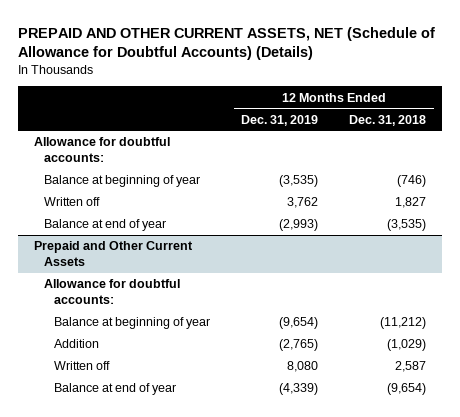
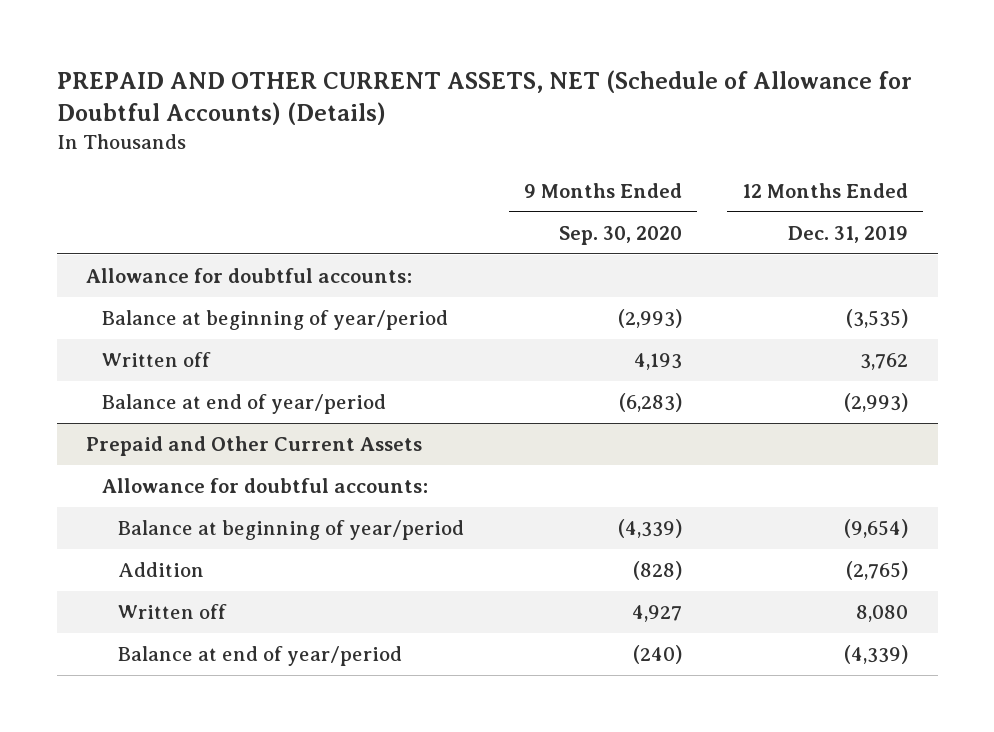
- | 12 Months Ended Dec. 31, 2019 | 12 Months Ended Dec. 31, 2018
+ | 9 Months Ended Sep. 30, 2020 | 12 Months Ended Dec. 31, 2019
- Balance at beginning of year | (3,535) | (746)
+ Balance at beginning of year/period | (2,993) | (3,535)
- Balance at end of year | (2,993) | (3,535)
+ Balance at end of year/period | (6,283) | (2,993)
@ Prepaid and Other Current Assets
- Balance at beginning of year | (9,654) | (11,212)
+ Balance at beginning of year/period | (4,339) | (9,654)
- Balance at end of year | (4,339) | (9,654)
+ Balance at end of year/period | (240) | (4,339)

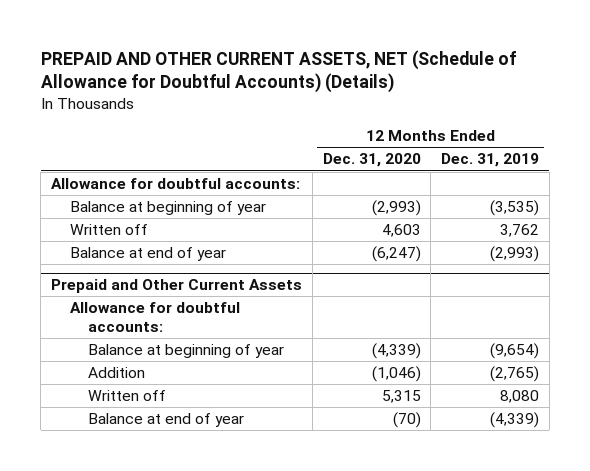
- | 9 Months Ended Sep. 30, 2020 | 12 Months Ended Dec. 31, 2019
+ | 12 Months Ended Dec. 31, 2020 | 12 Months Ended Dec. 31, 2019
- Balance at beginning of year/period | (2,993) | (3,535)
+ Balance at beginning of year | (2,993) | (3,535)
- Balance at end of year/period | (6,283) | (2,993)
+ Balance at end of year | (6,247) | (2,993)
@ Prepaid and Other Current Assets
- Balance at beginning of year/period | (4,339) | (9,654)
+ Balance at beginning of year | (4,339) | (9,654)
- Balance at end of year/period | (240) | (4,339)
+ Balance at end of year | (70) | (4,339)

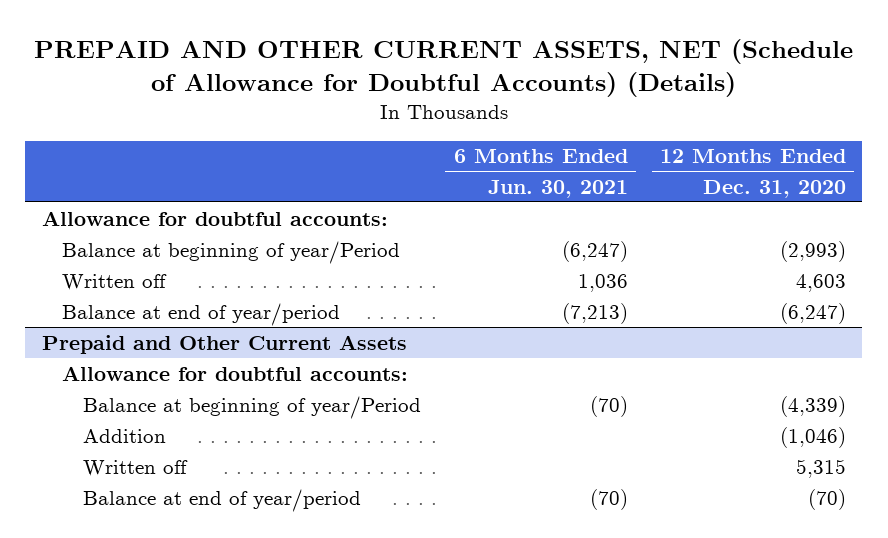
- | 12 Months Ended Dec. 31, 2020 | 12 Months Ended Dec. 31, 2019
+ | 6 Months Ended Jun. 30, 2021 | 12 Months Ended Dec. 31, 2020
- Balance at beginning of year | (2,993) | (3,535)
+ Balance at beginning of year/Period | (6,247) | (2,993)
- Balance at end of year | (6,247) | (2,993)
+ Balance at end of year/period | (7,213) | (6,247)
@ Prepaid and Other Current Assets
- Balance at beginning of year | (4,339) | (9,654)
+ Balance at beginning of year/Period | (70) | (4,339)
- Balance at end of year | (70) | (4,339)
+ Balance at end of year/period | (70) | (70)

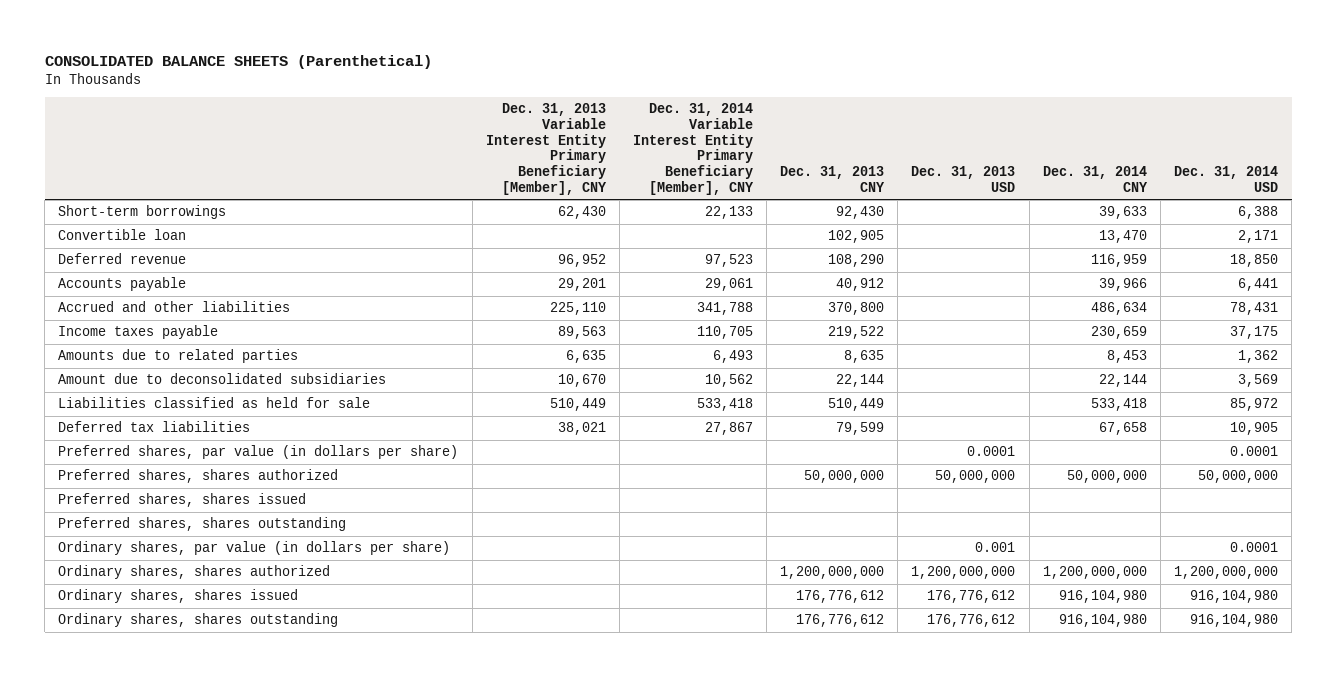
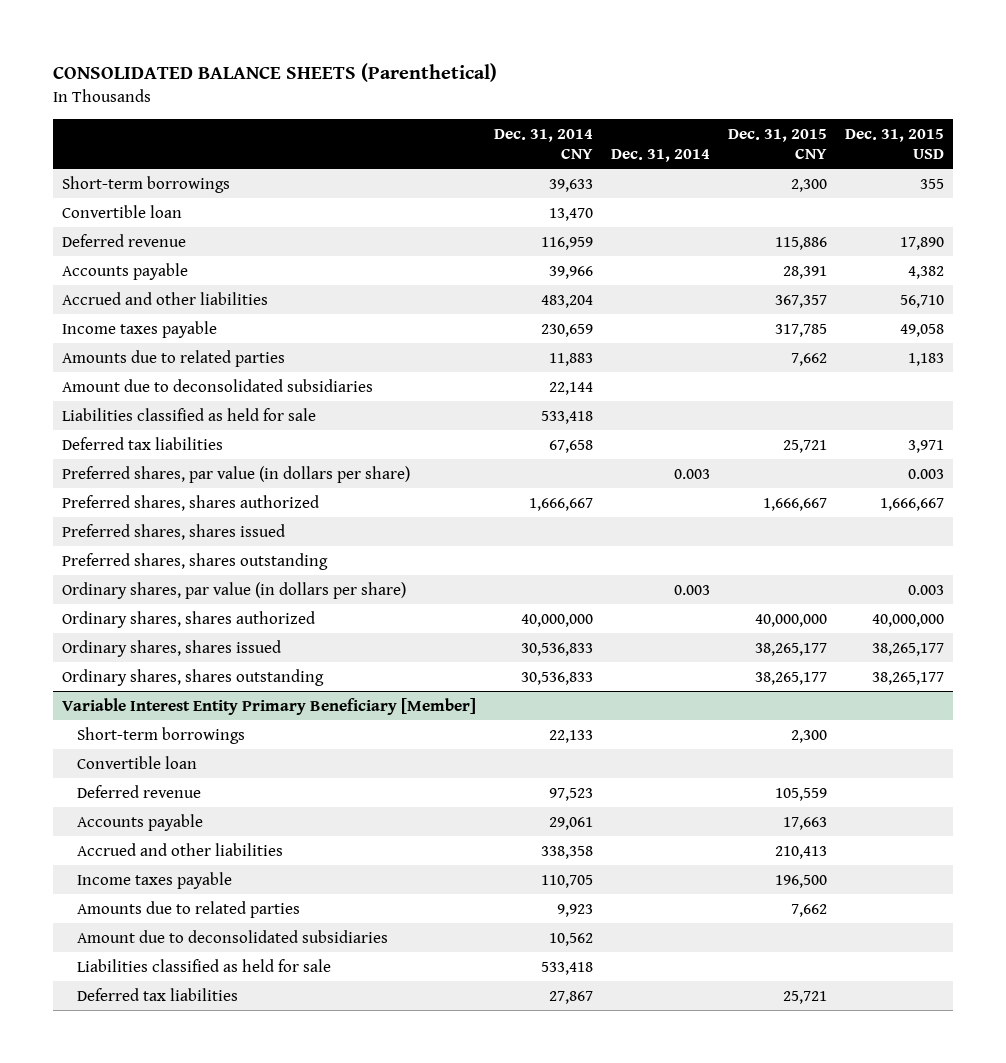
- | Dec. 31, 2013 Variable Interest Entity Primary Beneficiary [Member], CNY | Dec. 31, 2014 Variable Interest Entity Primary Beneficiary [Member], CNY | Dec. 31, 2013 CNY | Dec. 31, 2013 USD | Dec. 31, 2014 CNY | Dec. 31, 2014 USD
+ | Dec. 31, 2014 CNY | Dec. 31, 2014 | Dec. 31, 2015 CNY | Dec. 31, 2015 USD
- Accrued and other liabilities | 225,110 | 341,788 | 370,800 | | 486,634 | 78,431
+ Accrued and other liabilities | 483,204 | | 367,357 | 56,710
- Amounts due to related parties | 6,635 | 6,493 | 8,635 | | 8,453 | 1,362
+ Amounts due to related parties | 11,883 | | 7,662 | 1,183
- Preferred shares, shares authorized | | | 50,000,000 | 50,000,000 | 50,000,000 | 50,000,000
+ Preferred shares, shares authorized | 1,666,667 | | 1,666,667 | 1,666,667
- Ordinary shares, shares authorized | | | 1,200,000,000 | 1,200,000,000 | 1,200,000,000 | 1,200,000,000
- Ordinary shares, shares issued | | | 176,776,612 | 176,776,612 | 916,104,980 | 916,104,980
- Ordinary shares, shares outstanding | | | 176,776,612 | 176,776,612 | 916,104,980 | 916,104,980
+ Ordinary shares, shares authorized | 40,000,000 | | 40,000,000 | 40,000,000
+ Ordinary shares, shares issued | 30,536,833 | | 38,265,177 | 38,265,177
+ Ordinary shares, shares outstanding | 30,536,833 | | 38,265,177 | 38,265,177
+ Variable Interest Entity Primary Beneficiary [Member]
+ Short-term borrowings | 22,133 | | 2,300 |
+ Convertible loan
+ Deferred revenue | 97,523 | | 105,559 |
+ Accounts payable | 29,061 | | 17,663 |
+ Accrued and other liabilities | 338,358 | | 210,413 |
+ Income taxes payable | 110,705 | | 196,500 |
+ Amounts due to related parties | 9,923 | | 7,662 |
+ Amount due to deconsolidated subsidiaries | 10,562 | | |
+ Liabilities classified as held for sale | 533,418 | | |
+ Deferred tax liabilities | 27,867 | | 25,721 |

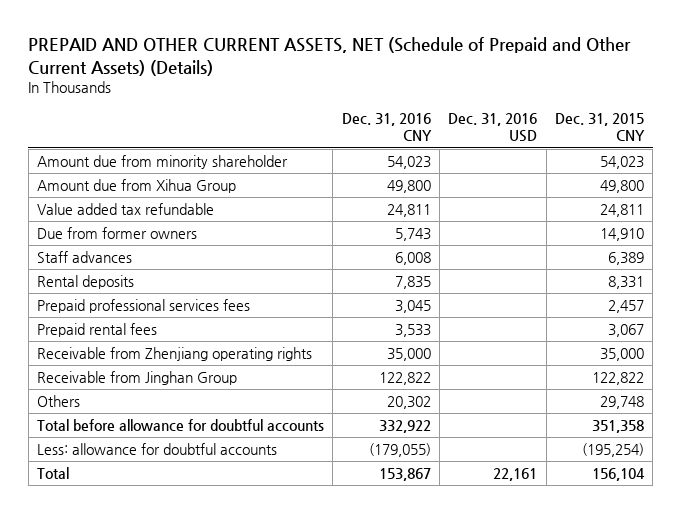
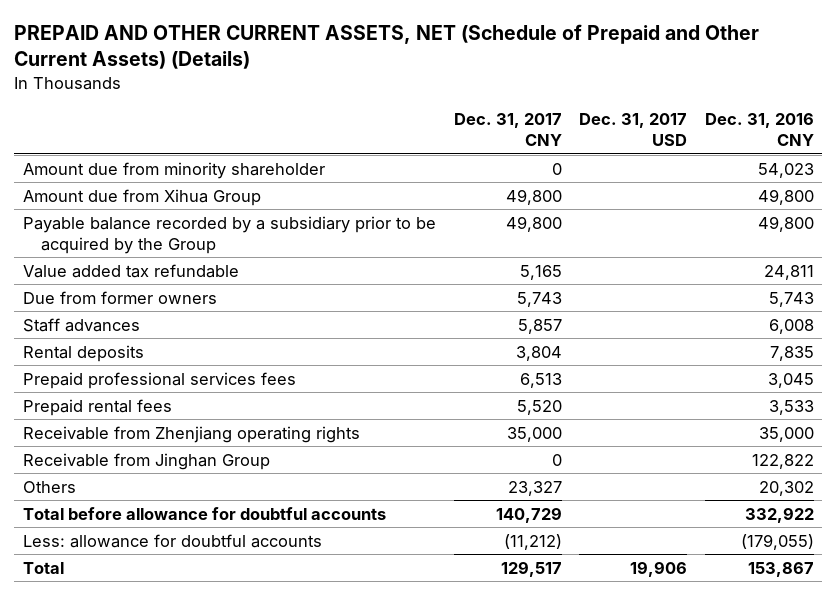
- | Dec. 31, 2016 CNY | Dec. 31, 2016 USD | Dec. 31, 2015 CNY
+ | Dec. 31, 2017 CNY | Dec. 31, 2017 USD | Dec. 31, 2016 CNY
+ Payable balance recorded by a subsidiary prior to be acquired by the Group | 49,800 | | 49,800

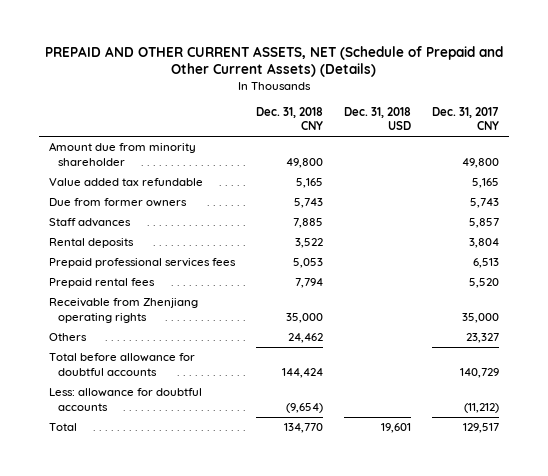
- | Dec. 31, 2017 CNY | Dec. 31, 2017 USD | Dec. 31, 2016 CNY
+ | Dec. 31, 2018 CNY | Dec. 31, 2018 USD | Dec. 31, 2017 CNY
- Amount due from minority shareholder | 0 | | 54,023
- Amount due from Xihua Group | 49,800 | | 49,800
- Payable balance recorded by a subsidiary prior to be acquired by the Group | 49,800 | | 49,800
+ Amount due from minority shareholder | 49,800 | | 49,800
- Receivable from Jinghan Group | 0 | | 122,822

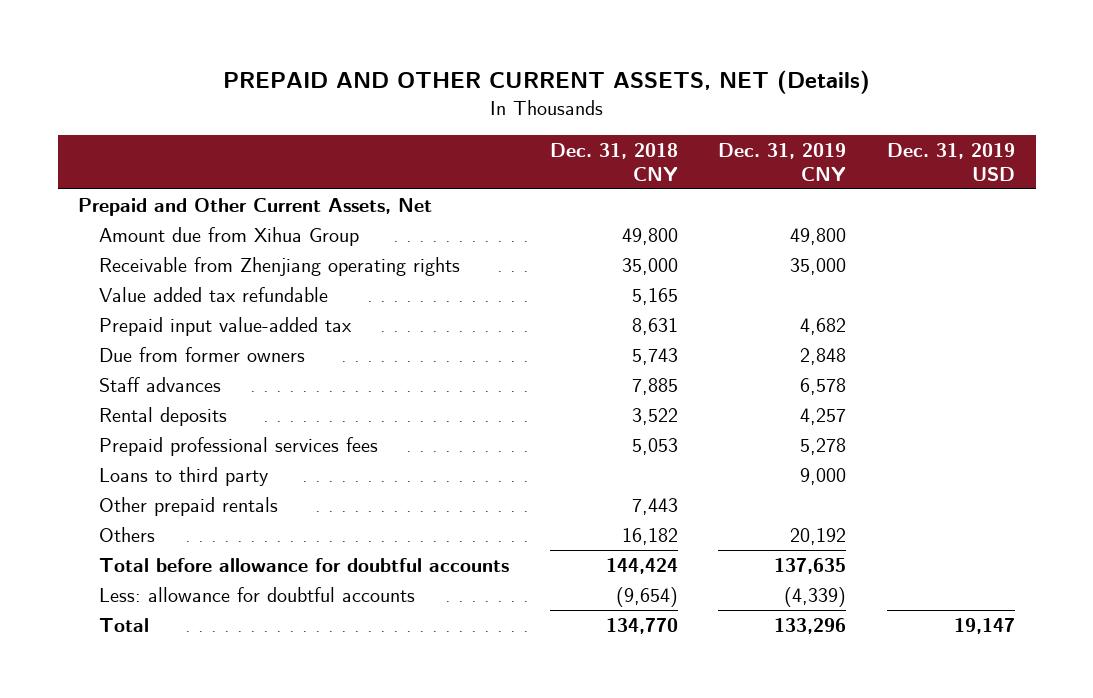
- PREPAID AND OTHER CURRENT ASSETS, NET (Schedule of Prepaid and Other Current Assets) (Details)
+ PREPAID AND OTHER CURRENT ASSETS, NET (Details)
- | Dec. 31, 2018 CNY | Dec. 31, 2018 USD | Dec. 31, 2017 CNY
+ | Dec. 31, 2018 CNY | Dec. 31, 2019 CNY | Dec. 31, 2019 USD
- Amount due from minority shareholder | 49,800 | | 49,800
+ Prepaid and Other Current Assets, Net
+ Amount due from Xihua Group | 49,800 | 49,800 |
moved up: Receivable from Zhenjiang operating rights | 35,000 | 35,000 |
+ Prepaid input value-added tax | 8,631 | 4,682 |
- Prepaid rental fees | 7,794 | | 5,520
- Others | 24,462 | | 23,327
+ Loans to third party | | 9,000 |
+ Other prepaid rentals | 7,443 | |
+ Others | 16,182 | 20,192 |

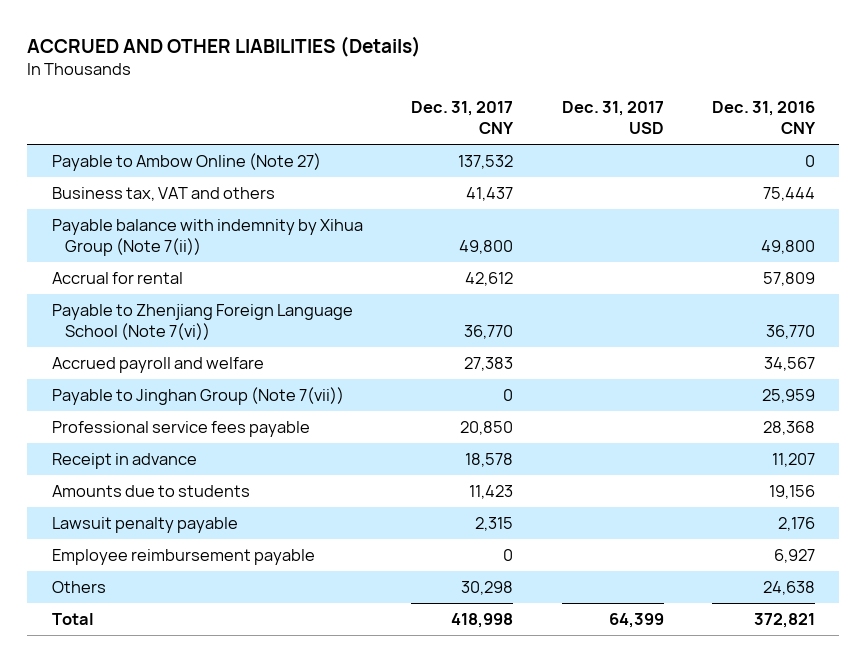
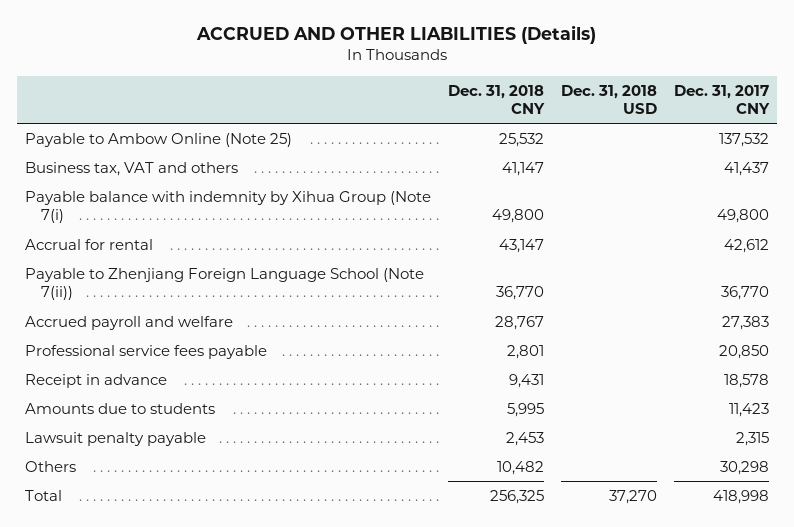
- | Dec. 31, 2017 CNY | Dec. 31, 2017 USD | Dec. 31, 2016 CNY
+ | Dec. 31, 2018 CNY | Dec. 31, 2018 USD | Dec. 31, 2017 CNY
- Payable to Ambow Online (Note 27) | 137,532 | | 0
+ Payable to Ambow Online (Note 25) | 25,532 | | 137,532
- Payable balance with indemnity by Xihua Group (Note 7(ii)) | 49,800 | | 49,800
+ Payable balance with indemnity by Xihua Group (Note 7(i) | 49,800 | | 49,800
- Payable to Zhenjiang Foreign Language School (Note 7(vi)) | 36,770 | | 36,770
+ Payable to Zhenjiang Foreign Language School (Note 7(ii)) | 36,770 | | 36,770
- Payable to Jinghan Group (Note 7(vii)) | 0 | | 25,959
- Employee reimbursement payable | 0 | | 6,927

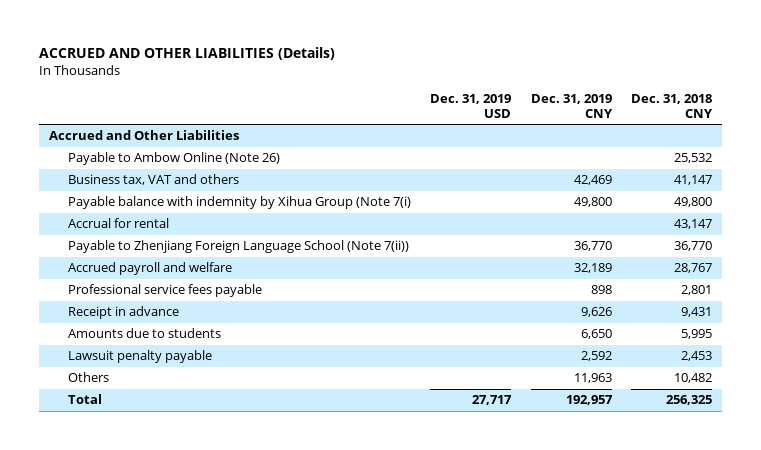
- | Dec. 31, 2018 CNY | Dec. 31, 2018 USD | Dec. 31, 2017 CNY
+ | Dec. 31, 2019 USD | Dec. 31, 2019 CNY | Dec. 31, 2018 CNY
- Payable to Ambow Online (Note 25) | 25,532 | | 137,532
+ Accrued and Other Liabilities
+ Payable to Ambow Online (Note 26) | | | 25,532

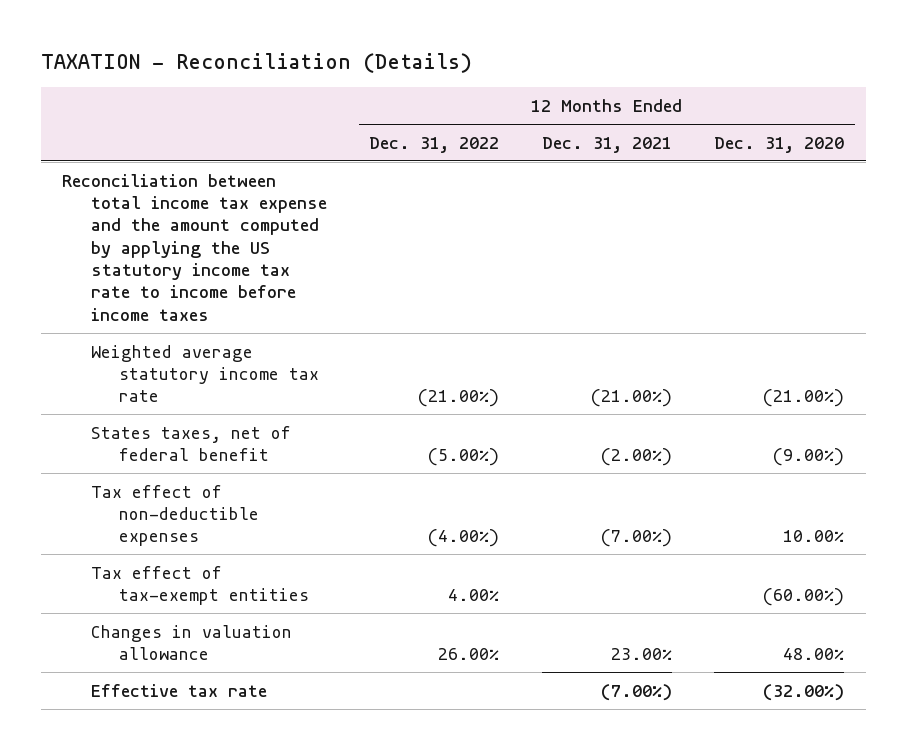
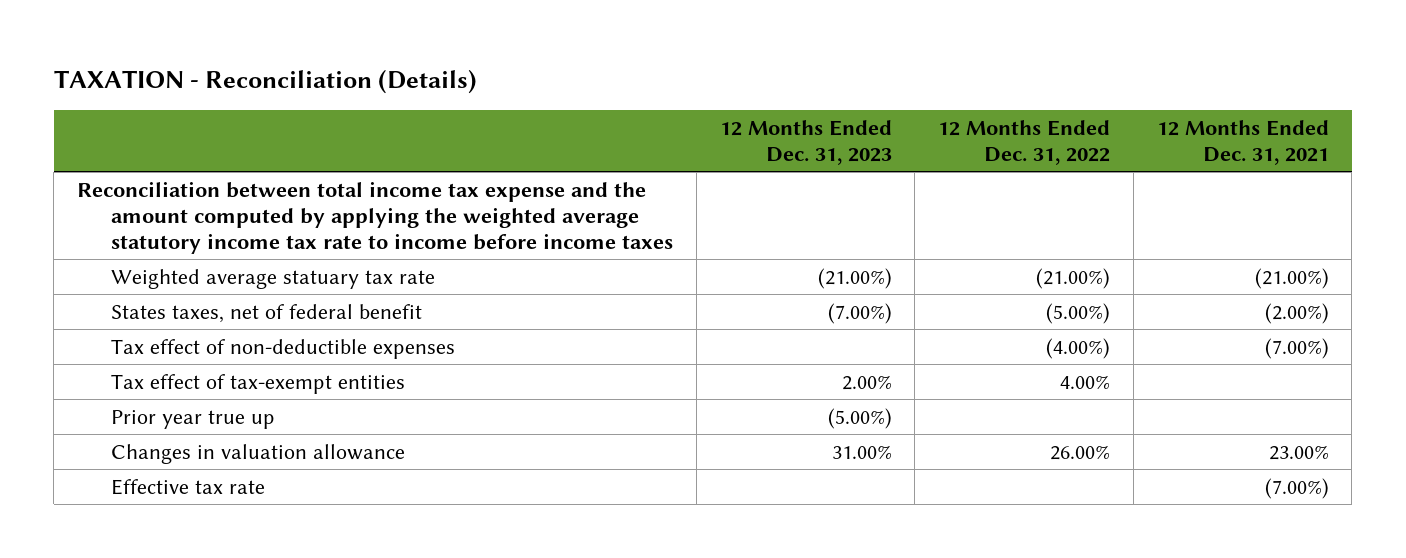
- | 12 Months Ended Dec. 31, 2022 | 12 Months Ended Dec. 31, 2021 | 12 Months Ended Dec. 31, 2020
+ | 12 Months Ended Dec. 31, 2023 | 12 Months Ended Dec. 31, 2022 | 12 Months Ended Dec. 31, 2021
- Reconciliation between total income tax expense and the amount computed by applying the US statutory income tax rate to income before income taxes
- Weighted average statutory income tax rate | (21.00%) | (21.00%) | (21.00%)
+ Reconciliation between total income tax expense and the amount computed by applying the weighted average statutory income tax rate to income before income taxes
+ Weighted average statuary tax rate | (21.00%) | (21.00%) | (21.00%)
+ Prior year true up | (5.00%) | |

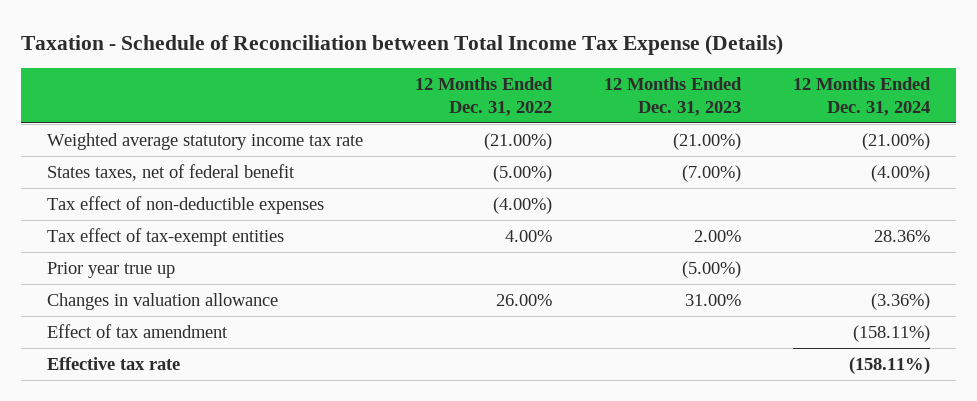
- TAXATION - Reconciliation (Details)
+ Taxation - Schedule of Reconciliation between Total Income Tax Expense (Details)
- | 12 Months Ended Dec. 31, 2023 | 12 Months Ended Dec. 31, 2022 | 12 Months Ended Dec. 31, 2021
+ | 12 Months Ended Dec. 31, 2022 | 12 Months Ended Dec. 31, 2023 | 12 Months Ended Dec. 31, 2024
- Reconciliation between total income tax expense and the amount computed by applying the weighted average statutory income tax rate to income before income taxes
- Weighted average statuary tax rate | (21.00%) | (21.00%) | (21.00%)
+ Weighted average statutory income tax rate | (21.00%) | (21.00%) | (21.00%)
+ Effect of tax amendment | | | (158.11%)

